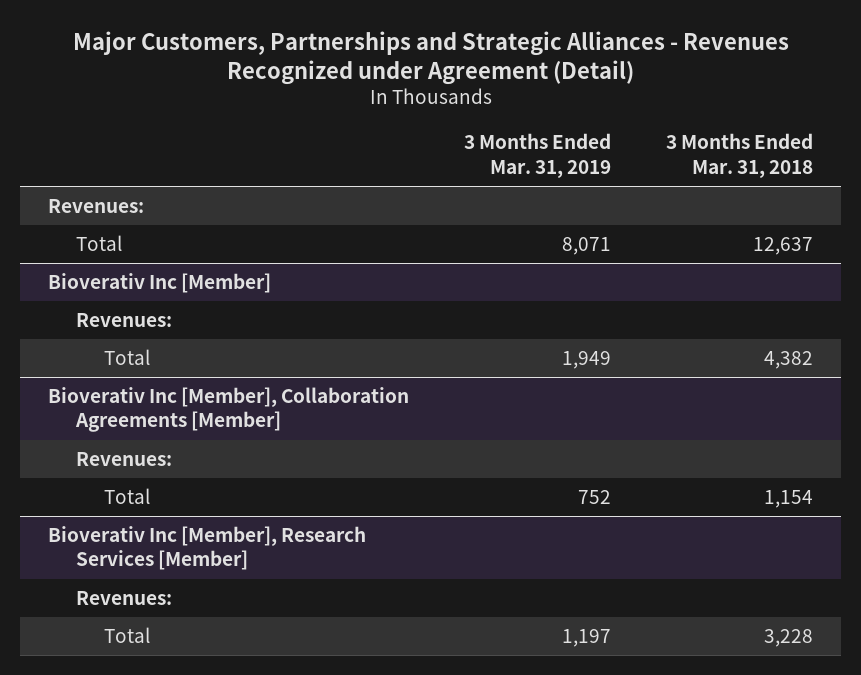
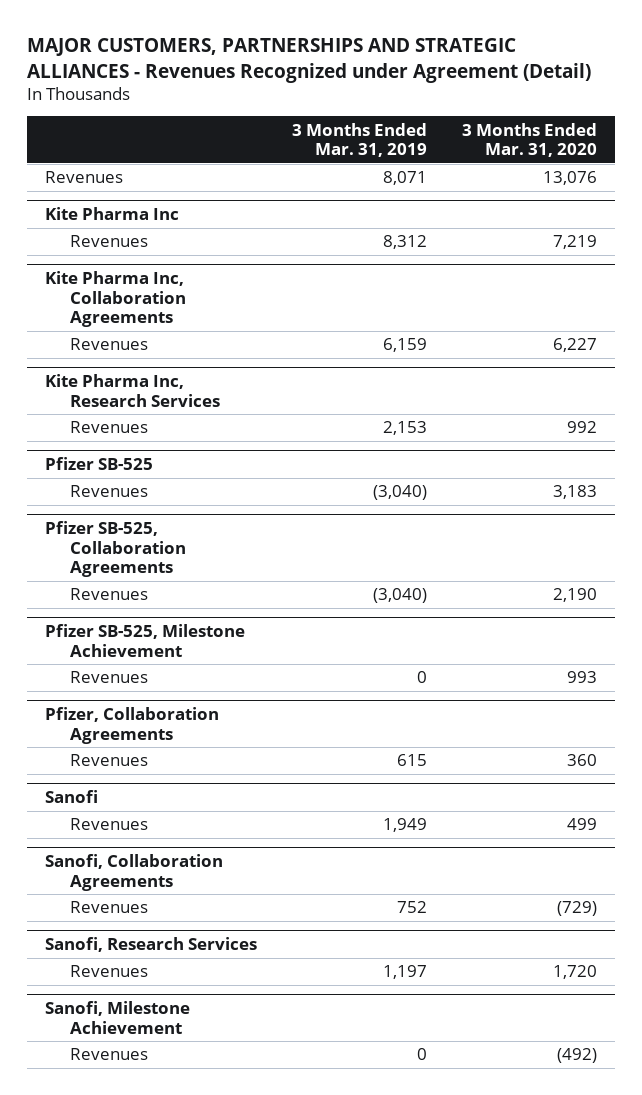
- Major Customers, Partnerships and Strategic Alliances - Revenues Recognized under Agreement (Detail)
+ MAJOR CUSTOMERS, PARTNERSHIPS AND STRATEGIC ALLIANCES - Revenues Recognized under Agreement (Detail)
- | 3 Months Ended Mar. 31, 2019 | 3 Months Ended Mar. 31, 2018
+ | 3 Months Ended Mar. 31, 2019 | 3 Months Ended Mar. 31, 2020
- Revenues:
- Total | 8,071 | 12,637
- Bioverativ Inc [Member]
- Revenues:
- Total | 1,949 | 4,382
- Bioverativ Inc [Member], Collaboration Agreements [Member]
- Revenues:
- Total | 752 | 1,154
- Bioverativ Inc [Member], Research Services [Member]
- Revenues:
- Total | 1,197 | 3,228
+ Revenues | 8,071 | 13,076
+ Kite Pharma Inc
+ Revenues | 8,312 | 7,219
+ Kite Pharma Inc, Collaboration Agreements
+ Revenues | 6,159 | 6,227
+ Kite Pharma Inc, Research Services
+ Revenues | 2,153 | 992
+ Pfizer SB-525
+ Revenues | (3,040) | 3,183
+ Pfizer SB-525, Collaboration Agreements
+ Revenues | (3,040) | 2,190
+ Pfizer SB-525, Milestone Achievement
+ Revenues | 0 | 993
+ Pfizer, Collaboration Agreements
+ Revenues | 615 | 360
+ Sanofi
+ Revenues | 1,949 | 499
+ Sanofi, Collaboration Agreements
+ Revenues | 752 | (729)
+ Sanofi, Research Services
+ Revenues | 1,197 | 1,720
+ Sanofi, Milestone Achievement
+ Revenues | 0 | (492)

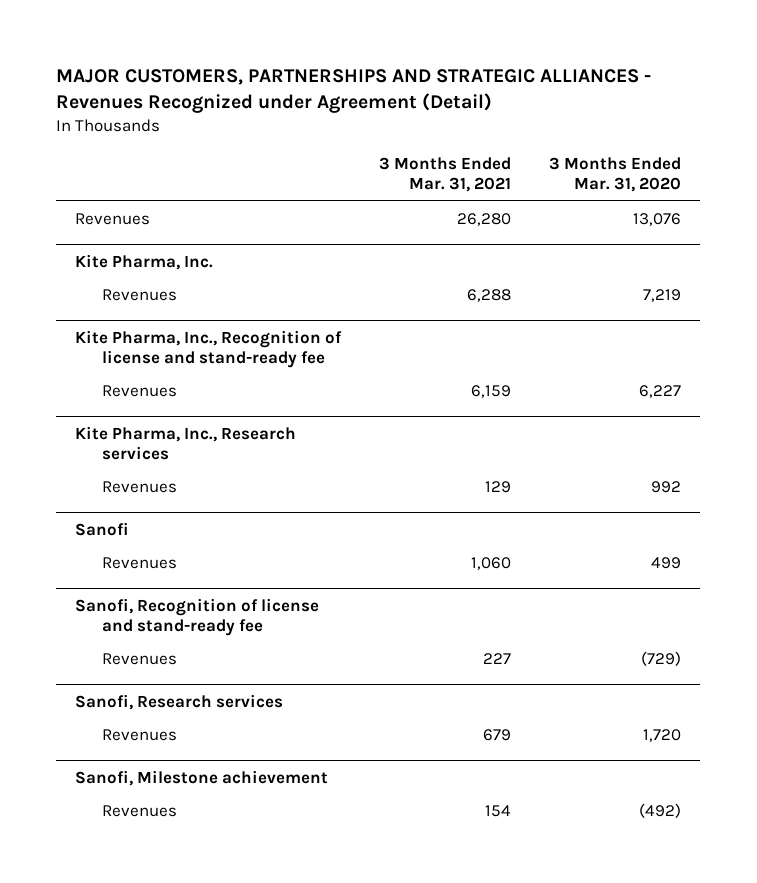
- | 3 Months Ended Mar. 31, 2019 | 3 Months Ended Mar. 31, 2020
+ | 3 Months Ended Mar. 31, 2021 | 3 Months Ended Mar. 31, 2020
- Kite Pharma Inc
+ Kite Pharma, Inc.
- Kite Pharma Inc, Collaboration Agreements
+ Kite Pharma, Inc., Recognition of license and stand-ready fee
- Kite Pharma Inc, Research Services
+ Kite Pharma, Inc., Research services
- Pfizer SB-525
- Revenues | (3,040) | 3,183
- Pfizer SB-525, Collaboration Agreements
- Revenues | (3,040) | 2,190
- Pfizer SB-525, Milestone Achievement
- Revenues | 0 | 993
- Pfizer, Collaboration Agreements
- Revenues | 615 | 360
- Sanofi, Collaboration Agreements
+ Sanofi, Recognition of license and stand-ready fee
- Sanofi, Research Services
+ Sanofi, Research services
- Sanofi, Milestone Achievement
+ Sanofi, Milestone achievement

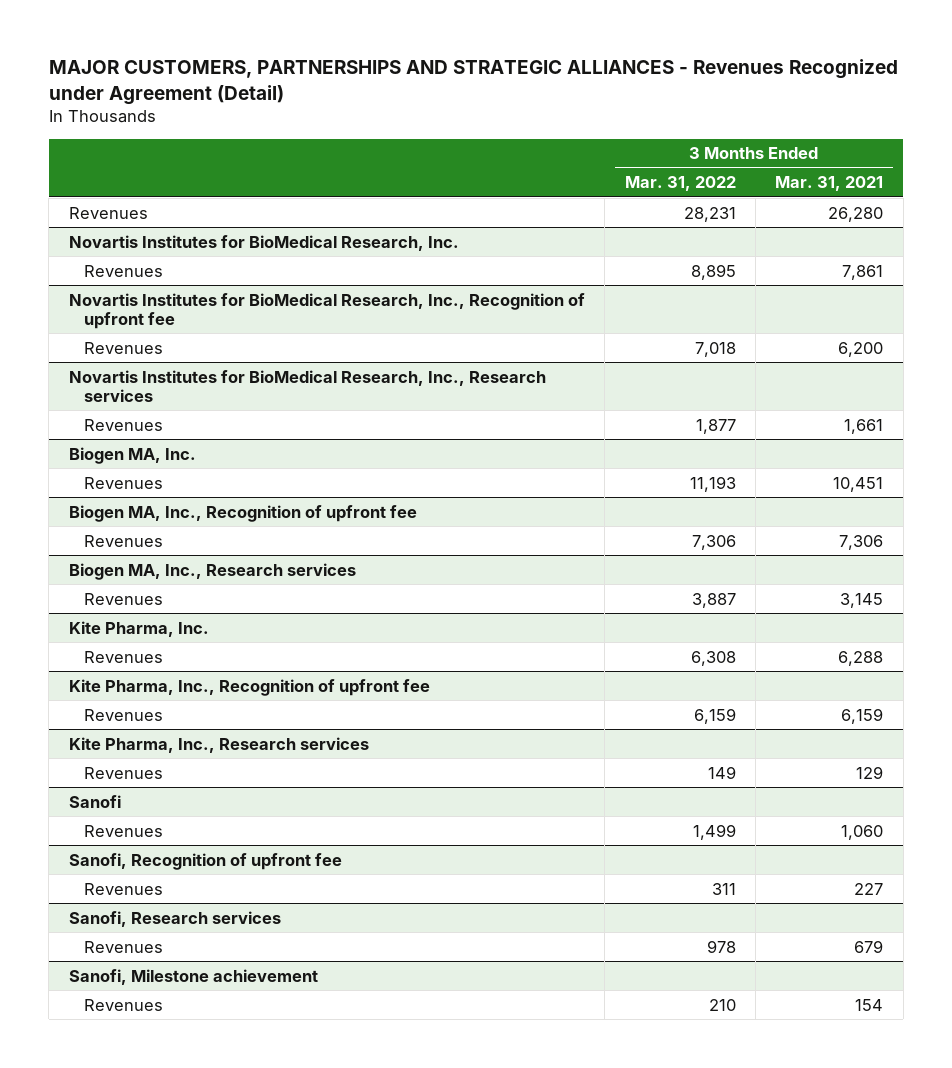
- | 3 Months Ended Mar. 31, 2021 | 3 Months Ended Mar. 31, 2020
+ | 3 Months Ended Mar. 31, 2022 | 3 Months Ended Mar. 31, 2021
+ Novartis Institutes for BioMedical Research, Inc.
+ Revenues | 8,895 | 7,861
+ Novartis Institutes for BioMedical Research, Inc., Recognition of upfront fee
+ Revenues | 7,018 | 6,200
+ Novartis Institutes for BioMedical Research, Inc., Research services
+ Revenues | 1,877 | 1,661
+ Biogen MA, Inc.
+ Revenues | 11,193 | 10,451
+ Biogen MA, Inc., Recognition of upfront fee
+ Revenues | 7,306 | 7,306
+ Biogen MA, Inc., Research services
+ Revenues | 3,887 | 3,145
- Kite Pharma, Inc., Recognition of license and stand-ready fee
+ Kite Pharma, Inc., Recognition of upfront fee
- Sanofi, Recognition of license and stand-ready fee
+ Sanofi, Recognition of upfront fee

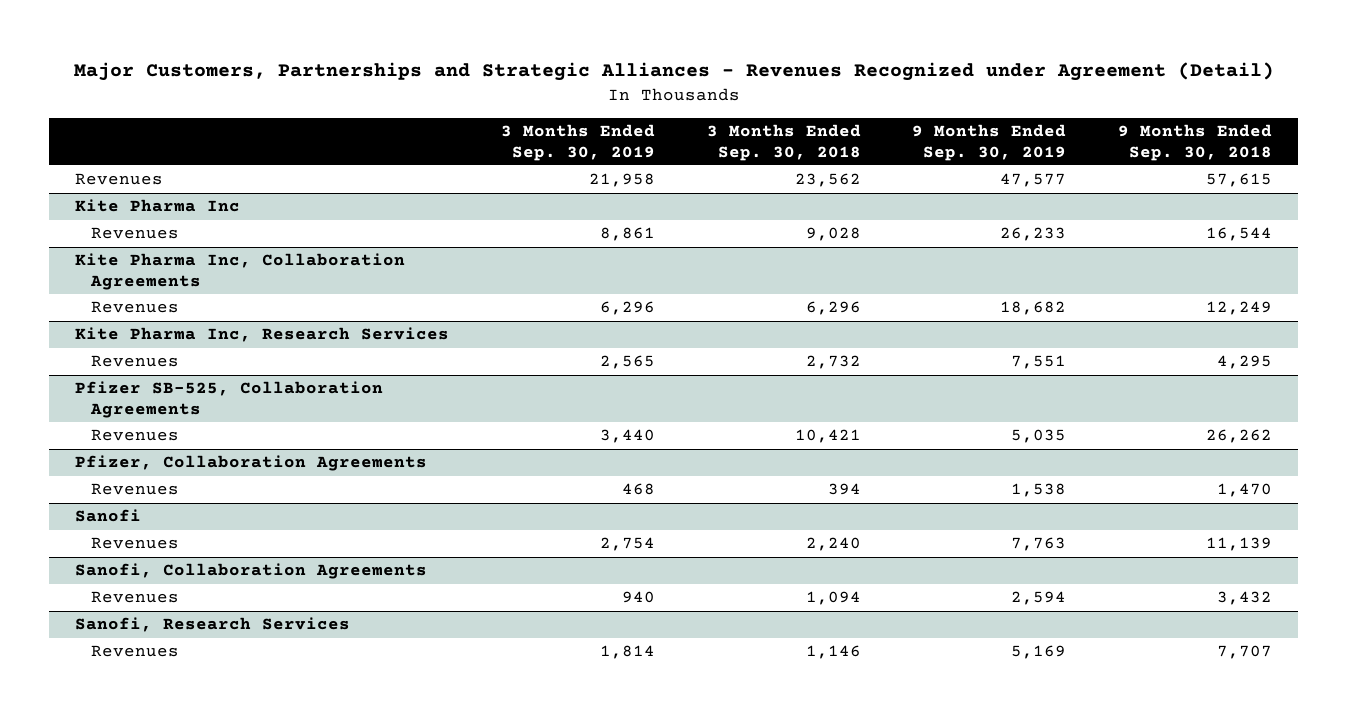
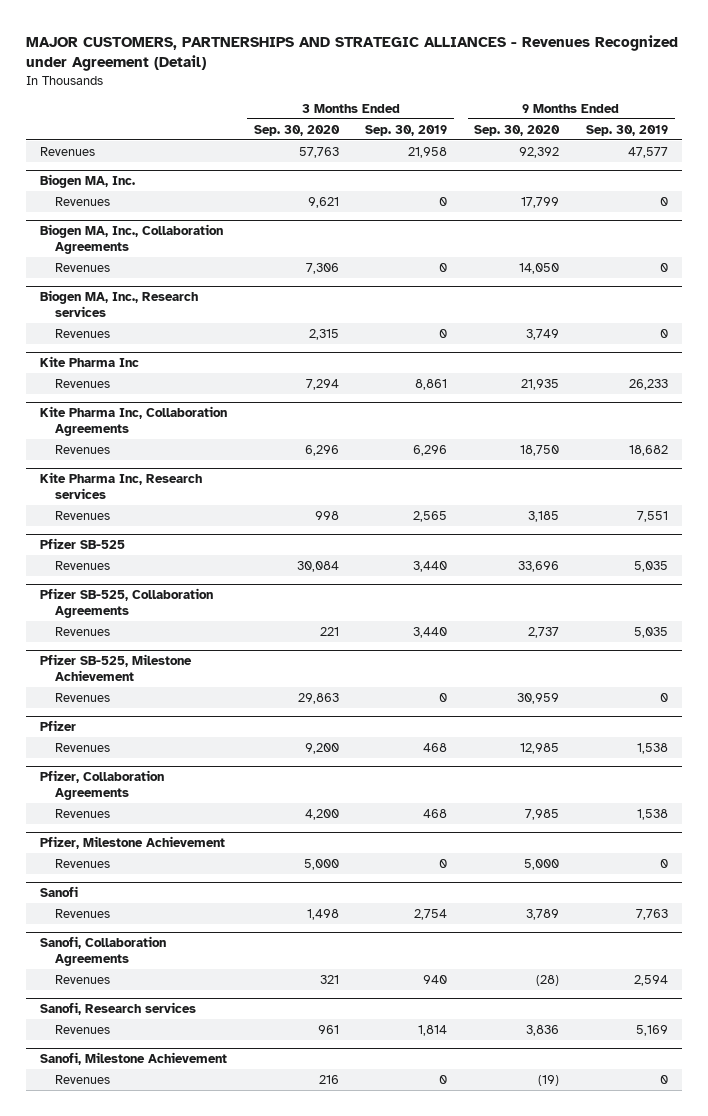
- Major Customers, Partnerships and Strategic Alliances - Revenues Recognized under Agreement (Detail)
+ MAJOR CUSTOMERS, PARTNERSHIPS AND STRATEGIC ALLIANCES - Revenues Recognized under Agreement (Detail)
- | 3 Months Ended Sep. 30, 2019 | 3 Months Ended Sep. 30, 2018 | 9 Months Ended Sep. 30, 2019 | 9 Months Ended Sep. 30, 2018
+ | 3 Months Ended Sep. 30, 2020 | 3 Months Ended Sep. 30, 2019 | 9 Months Ended Sep. 30, 2020 | 9 Months Ended Sep. 30, 2019
+ Biogen MA, Inc.
+ Revenues | 9,621 | 0 | 17,799 | 0
+ Biogen MA, Inc., Collaboration Agreements
+ Revenues | 7,306 | 0 | 14,050 | 0
+ Biogen MA, Inc., Research services
+ Revenues | 2,315 | 0 | 3,749 | 0
- Kite Pharma Inc, Research Services
+ Kite Pharma Inc, Research services
+ Pfizer SB-525
+ Revenues | 30,084 | 3,440 | 33,696 | 5,035
+ Pfizer SB-525, Milestone Achievement
+ Revenues | 29,863 | 0 | 30,959 | 0
+ Pfizer
+ Revenues | 9,200 | 468 | 12,985 | 1,538
+ Pfizer, Milestone Achievement
+ Revenues | 5,000 | 0 | 5,000 | 0
- Sanofi, Research Services
+ Sanofi, Research services
+ Sanofi, Milestone Achievement
+ Revenues | 216 | 0 | (19) | 0

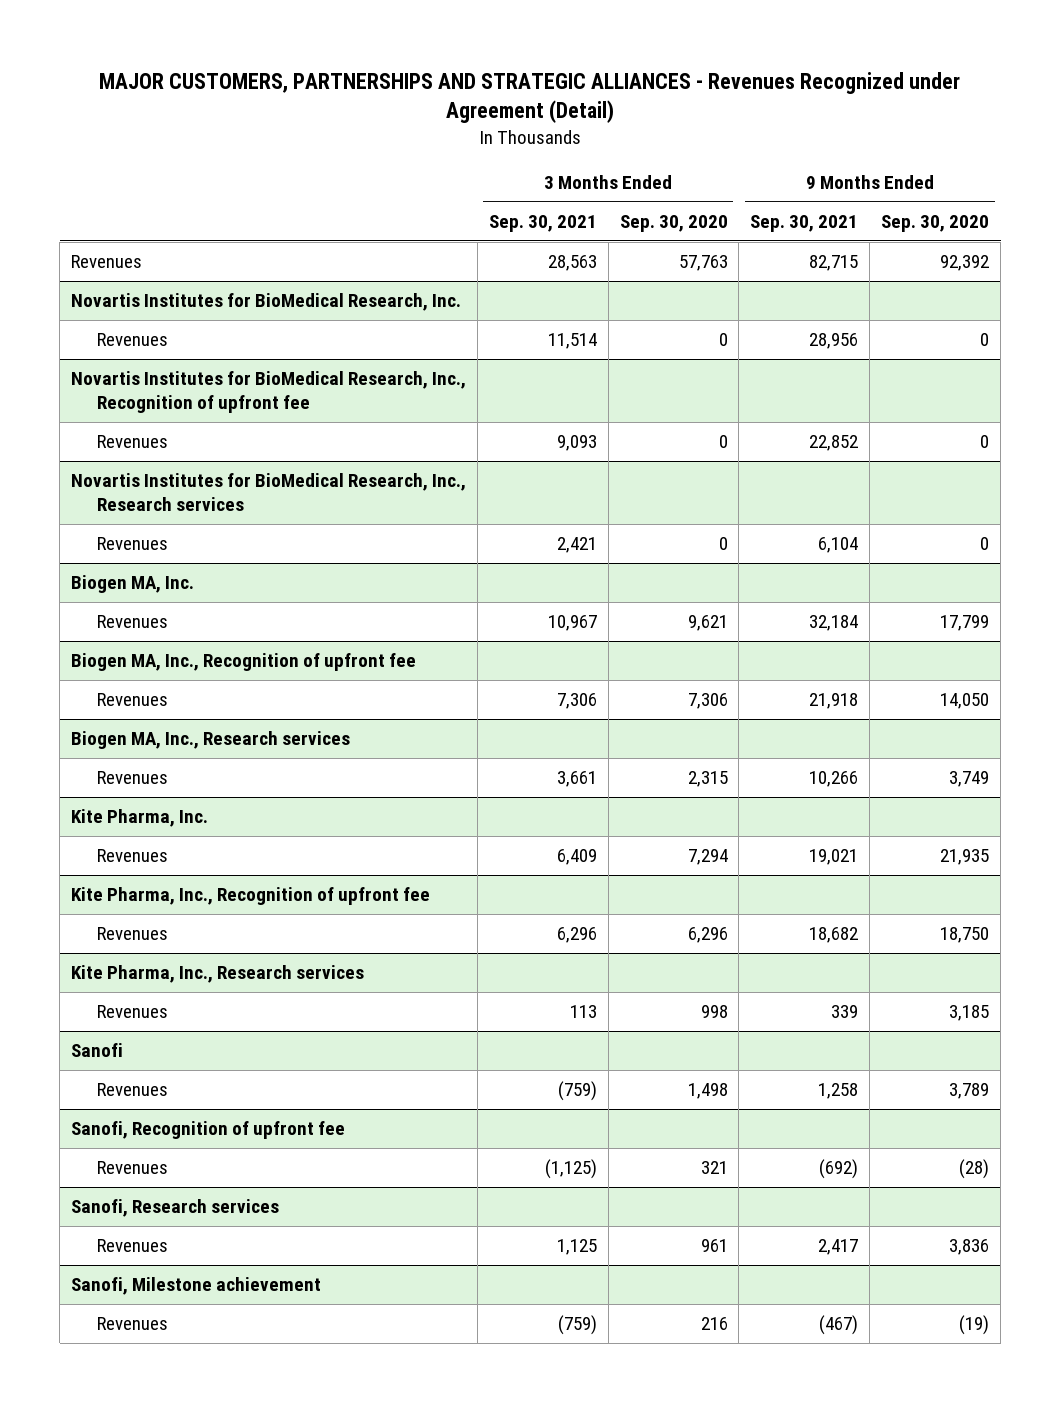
- | 3 Months Ended Sep. 30, 2020 | 3 Months Ended Sep. 30, 2019 | 9 Months Ended Sep. 30, 2020 | 9 Months Ended Sep. 30, 2019
+ | 3 Months Ended Sep. 30, 2021 | 3 Months Ended Sep. 30, 2020 | 9 Months Ended Sep. 30, 2021 | 9 Months Ended Sep. 30, 2020
+ Novartis Institutes for BioMedical Research, Inc.
+ Revenues | 11,514 | 0 | 28,956 | 0
+ Novartis Institutes for BioMedical Research, Inc., Recognition of upfront fee
+ Revenues | 9,093 | 0 | 22,852 | 0
+ Novartis Institutes for BioMedical Research, Inc., Research services
+ Revenues | 2,421 | 0 | 6,104 | 0
- Biogen MA, Inc., Collaboration Agreements
+ Biogen MA, Inc., Recognition of upfront fee
- Kite Pharma Inc
+ Kite Pharma, Inc.
- Kite Pharma Inc, Collaboration Agreements
+ Kite Pharma, Inc., Recognition of upfront fee
- Kite Pharma Inc, Research services
+ Kite Pharma, Inc., Research services
- Pfizer SB-525
- Revenues | 30,084 | 3,440 | 33,696 | 5,035
- Pfizer SB-525, Collaboration Agreements
- Revenues | 221 | 3,440 | 2,737 | 5,035
- Pfizer SB-525, Milestone Achievement
- Revenues | 29,863 | 0 | 30,959 | 0
- Pfizer
- Revenues | 9,200 | 468 | 12,985 | 1,538
- Pfizer, Collaboration Agreements
- Revenues | 4,200 | 468 | 7,985 | 1,538
- Pfizer, Milestone Achievement
- Revenues | 5,000 | 0 | 5,000 | 0
- Sanofi, Collaboration Agreements
+ Sanofi, Recognition of upfront fee
- Sanofi, Milestone Achievement
+ Sanofi, Milestone achievement

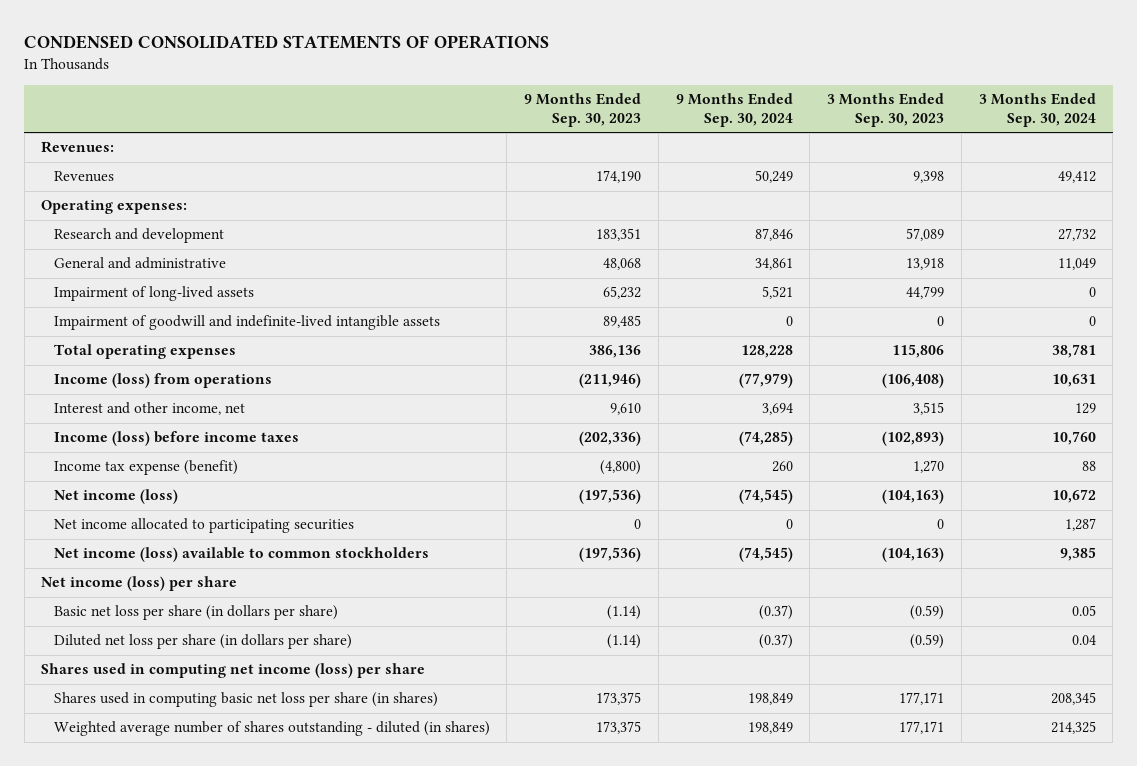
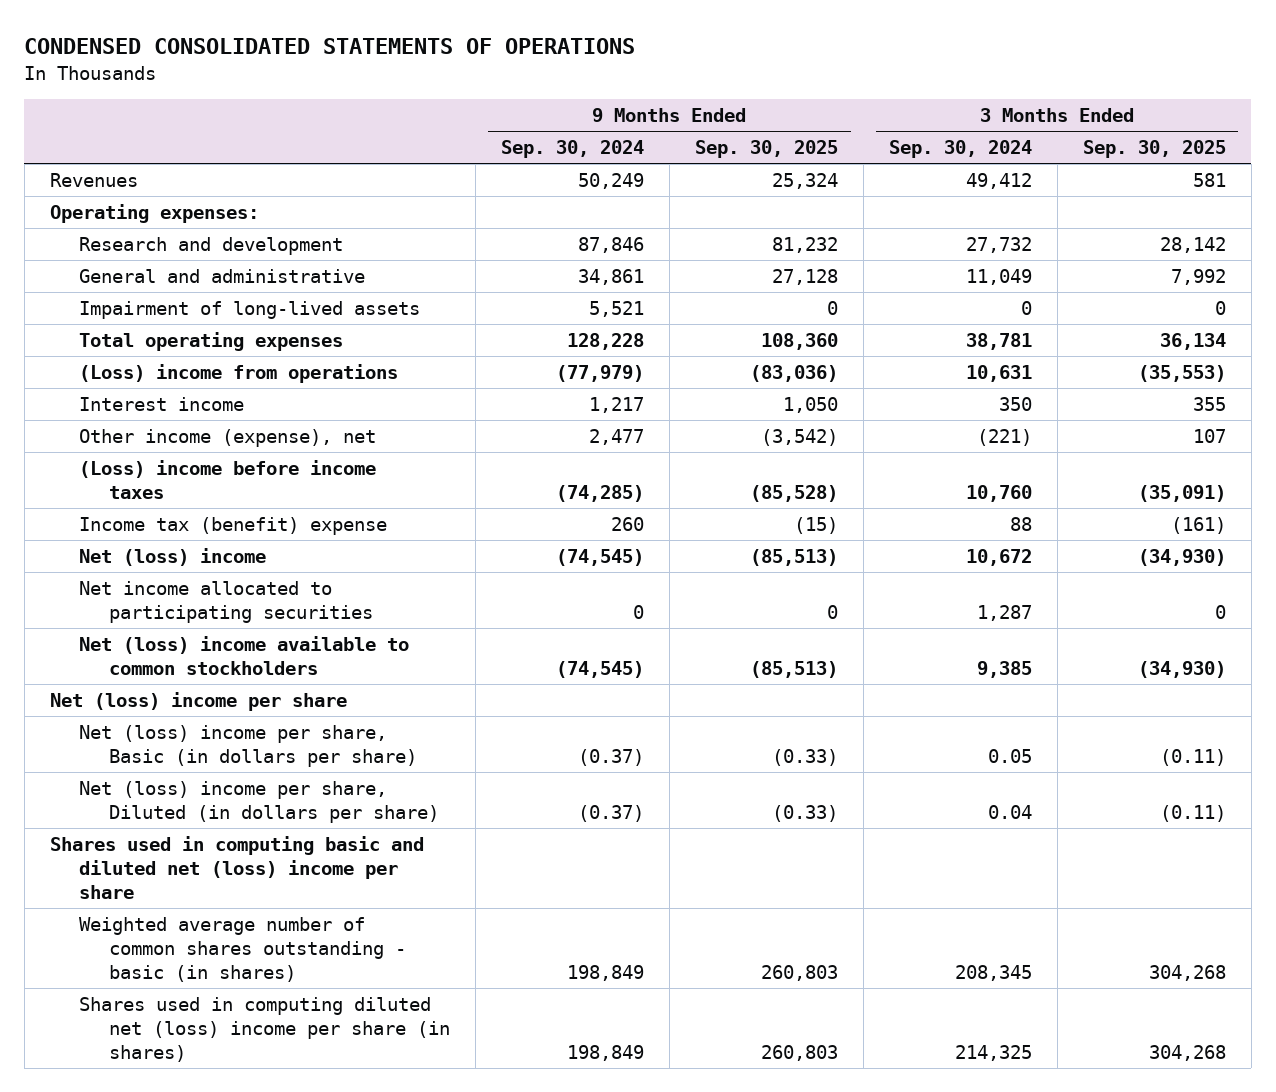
- | 9 Months Ended Sep. 30, 2023 | 9 Months Ended Sep. 30, 2024 | 3 Months Ended Sep. 30, 2023 | 3 Months Ended Sep. 30, 2024
+ | 9 Months Ended Sep. 30, 2024 | 9 Months Ended Sep. 30, 2025 | 3 Months Ended Sep. 30, 2024 | 3 Months Ended Sep. 30, 2025
- Revenues:
- Impairment of goodwill and indefinite-lived intangible assets | 89,485 | 0 | 0 | 0
- Income (loss) from operations | (211,946) | (77,979) | (106,408) | 10,631
- Interest and other income, net | 9,610 | 3,694 | 3,515 | 129
- Income (loss) before income taxes | (202,336) | (74,285) | (102,893) | 10,760
- Income tax expense (benefit) | (4,800) | 260 | 1,270 | 88
- Net income (loss) | (197,536) | (74,545) | (104,163) | 10,672
+ (Loss) income from operations | (77,979) | (83,036) | 10,631 | (35,553)
+ Interest income | 1,217 | 1,050 | 350 | 355
+ Other income (expense), net | 2,477 | (3,542) | (221) | 107
+ (Loss) income before income taxes | (74,285) | (85,528) | 10,760 | (35,091)
+ Income tax (benefit) expense | 260 | (15) | 88 | (161)
+ Net (loss) income | (74,545) | (85,513) | 10,672 | (34,930)
- Net income (loss) available to common stockholders | (197,536) | (74,545) | (104,163) | 9,385
- Net income (loss) per share
- Basic net loss per share (in dollars per share) | (1.14) | (0.37) | (0.59) | 0.05
- Diluted net loss per share (in dollars per share) | (1.14) | (0.37) | (0.59) | 0.04
- Shares used in computing net income (loss) per share
- Shares used in computing basic net loss per share (in shares) | 173,375 | 198,849 | 177,171 | 208,345
- Weighted average number of shares outstanding - diluted (in shares) | 173,375 | 198,849 | 177,171 | 214,325
+ Net (loss) income available to common stockholders | (74,545) | (85,513) | 9,385 | (34,930)
+ Net (loss) income per share
+ Net (loss) income per share, Basic (in dollars per share) | (0.37) | (0.33) | 0.05 | (0.11)
+ Net (loss) income per share, Diluted (in dollars per share) | (0.37) | (0.33) | 0.04 | (0.11)
+ Shares used in computing basic and diluted net (loss) income per share
+ Weighted average number of common shares outstanding - basic (in shares) | 198,849 | 260,803 | 208,345 | 304,268
+ Shares used in computing diluted net (loss) income per share (in shares) | 198,849 | 260,803 | 214,325 | 304,268

